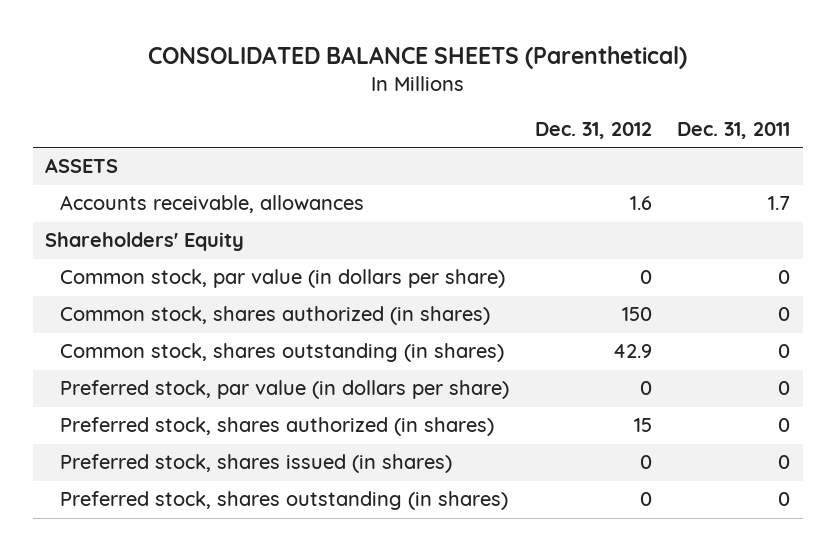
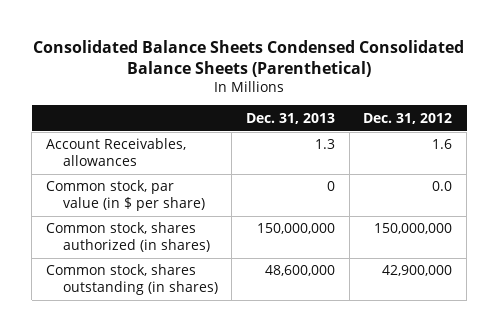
- CONSOLIDATED BALANCE SHEETS (Parenthetical)
+ Consolidated Balance Sheets Condensed Consolidated Balance Sheets (Parenthetical)
- | Dec. 31, 2012 | Dec. 31, 2011
+ | Dec. 31, 2013 | Dec. 31, 2012
- ASSETS
- Accounts receivable, allowances | 1.6 | 1.7
- Shareholders' Equity
- Common stock, par value (in dollars per share) | 0 | 0
- Common stock, shares authorized (in shares) | 150 | 0
- Common stock, shares outstanding (in shares) | 42.9 | 0
- Preferred stock, par value (in dollars per share) | 0 | 0
- Preferred stock, shares authorized (in shares) | 15 | 0
- Preferred stock, shares issued (in shares) | 0 | 0
- Preferred stock, shares outstanding (in shares) | 0 | 0
+ Account Receivables, allowances | 1.3 | 1.6
+ Common stock, par value (in $ per share) | 0 | 0.0
+ Common stock, shares authorized (in shares) | 150,000,000 | 150,000,000
+ Common stock, shares outstanding (in shares) | 48,600,000 | 42,900,000

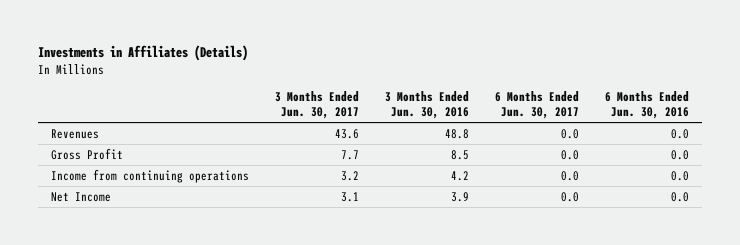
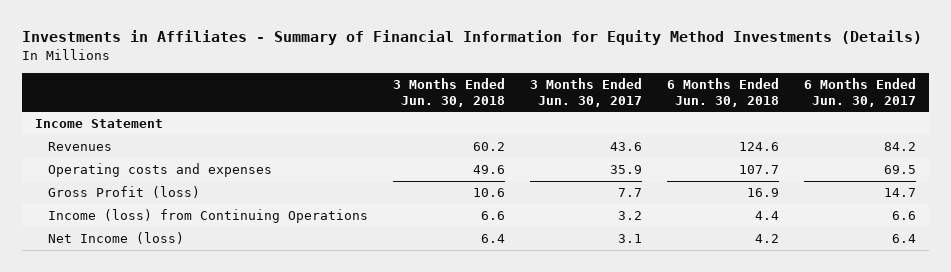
- Investments in Affiliates (Details)
+ Investments in Affiliates - Summary of Financial Information for Equity Method Investments (Details)
- | 3 Months Ended Jun. 30, 2017 | 3 Months Ended Jun. 30, 2016 | 6 Months Ended Jun. 30, 2017 | 6 Months Ended Jun. 30, 2016
+ | 3 Months Ended Jun. 30, 2018 | 3 Months Ended Jun. 30, 2017 | 6 Months Ended Jun. 30, 2018 | 6 Months Ended Jun. 30, 2017
- Revenues | 43.6 | 48.8 | 0.0 | 0.0
- Gross Profit | 7.7 | 8.5 | 0.0 | 0.0
- Income from continuing operations | 3.2 | 4.2 | 0.0 | 0.0
- Net Income | 3.1 | 3.9 | 0.0 | 0.0
+ Income Statement
+ Revenues | 60.2 | 43.6 | 124.6 | 84.2
+ Operating costs and expenses | 49.6 | 35.9 | 107.7 | 69.5
+ Gross Profit (loss) | 10.6 | 7.7 | 16.9 | 14.7
+ Income (loss) from Continuing Operations | 6.6 | 3.2 | 4.4 | 6.6
+ Net Income (loss) | 6.4 | 3.1 | 4.2 | 6.4

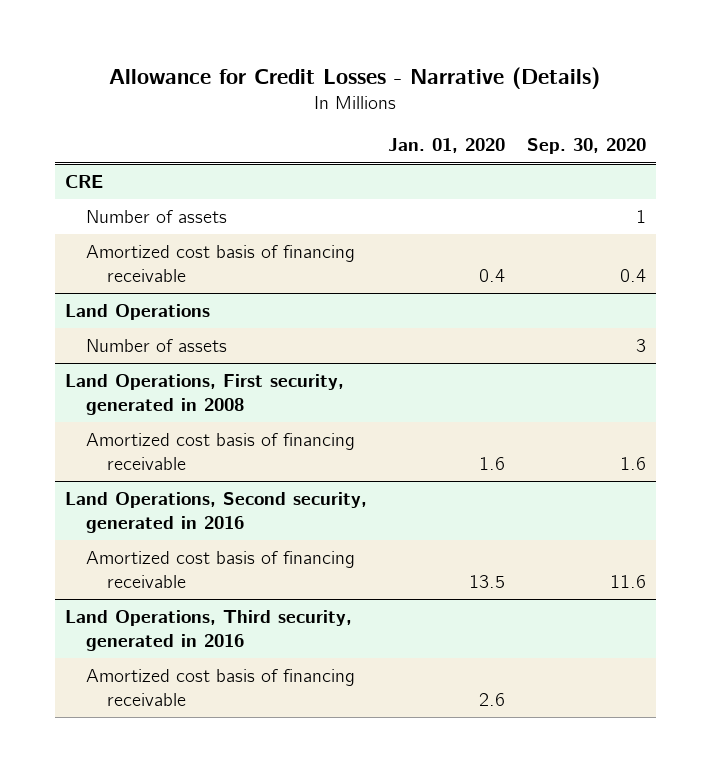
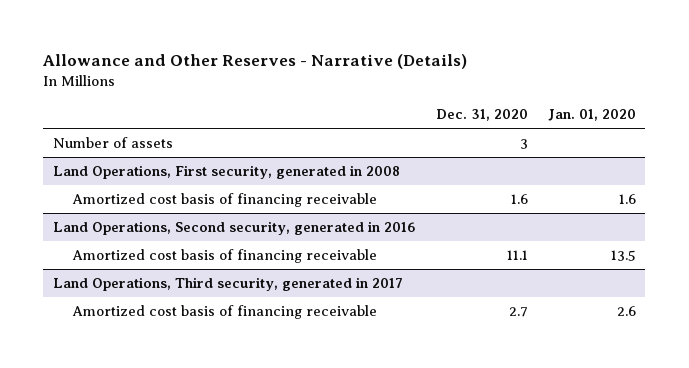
- Allowance for Credit Losses - Narrative (Details)
+ Allowance and Other Reserves - Narrative (Details)
- | Jan. 01, 2020 | Sep. 30, 2020
+ | Dec. 31, 2020 | Jan. 01, 2020
- CRE
- Amortized cost basis of financing receivable | 0.4 | 0.4
- Land Operations
- Number of assets | | 3
- Land Operations, Third security, generated in 2016
+ Land Operations, Third security, generated in 2017

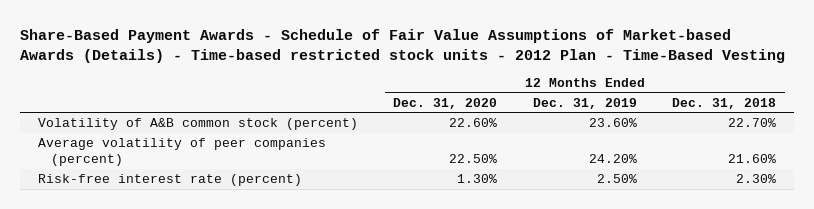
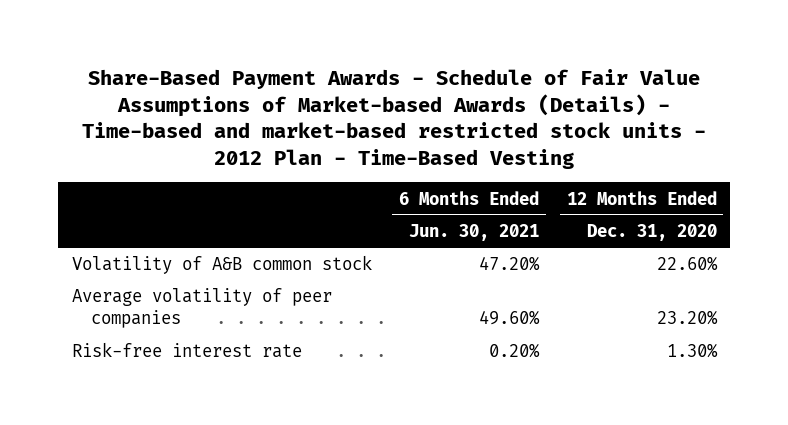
- Share-Based Payment Awards - Schedule of Fair Value Assumptions of Market-based Awards (Details) - Time-based restricted stock units - 2012 Plan - Time-Based Vesting
+ Share-Based Payment Awards - Schedule of Fair Value Assumptions of Market-based Awards (Details) - Time-based and market-based restricted stock units - 2012 Plan - Time-Based Vesting
- | 12 Months Ended Dec. 31, 2020 | 12 Months Ended Dec. 31, 2019 | 12 Months Ended Dec. 31, 2018
+ | 6 Months Ended Jun. 30, 2021 | 12 Months Ended Dec. 31, 2020
- Volatility of A&B common stock (percent) | 22.60% | 23.60% | 22.70%
- Average volatility of peer companies (percent) | 22.50% | 24.20% | 21.60%
- Risk-free interest rate (percent) | 1.30% | 2.50% | 2.30%
+ Volatility of A&B common stock | 47.20% | 22.60%
+ Average volatility of peer companies | 49.60% | 23.20%
+ Risk-free interest rate | 0.20% | 1.30%

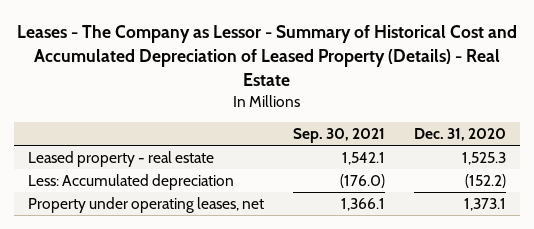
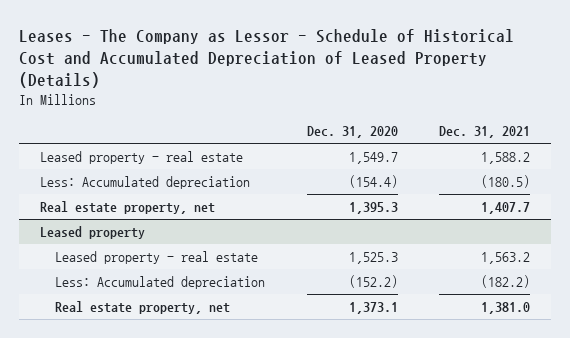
- Leases - The Company as Lessor - Summary of Historical Cost and Accumulated Depreciation of Leased Property (Details) - Real Estate
+ Leases - The Company as Lessor - Schedule of Historical Cost and Accumulated Depreciation of Leased Property (Details)
- | Sep. 30, 2021 | Dec. 31, 2020
+ | Dec. 31, 2020 | Dec. 31, 2021
+ Leased property - real estate | 1,549.7 | 1,588.2
+ Less: Accumulated depreciation | (154.4) | (180.5)
+ Real estate property, net | 1,395.3 | 1,407.7
+ Leased property
- Property under operating leases, net | 1,366.1 | 1,373.1
+ Real estate property, net | 1,373.1 | 1,381.0

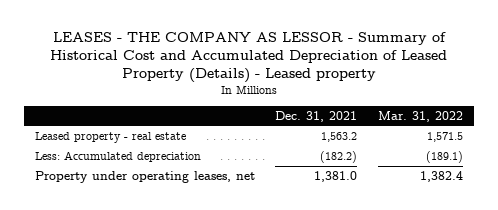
- Leases - The Company as Lessor - Schedule of Historical Cost and Accumulated Depreciation of Leased Property (Details)
+ LEASES - THE COMPANY AS LESSOR - Summary of Historical Cost and Accumulated Depreciation of Leased Property (Details) - Leased property
- | Dec. 31, 2020 | Dec. 31, 2021
+ | Dec. 31, 2021 | Mar. 31, 2022
- Leased property - real estate | 1,549.7 | 1,588.2
- Less: Accumulated depreciation | (154.4) | (180.5)
- Real estate property, net | 1,395.3 | 1,407.7
- Leased property
- Real estate property, net | 1,373.1 | 1,381.0
+ Property under operating leases, net | 1,381.0 | 1,382.4

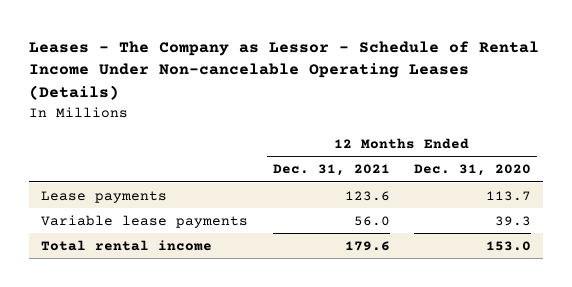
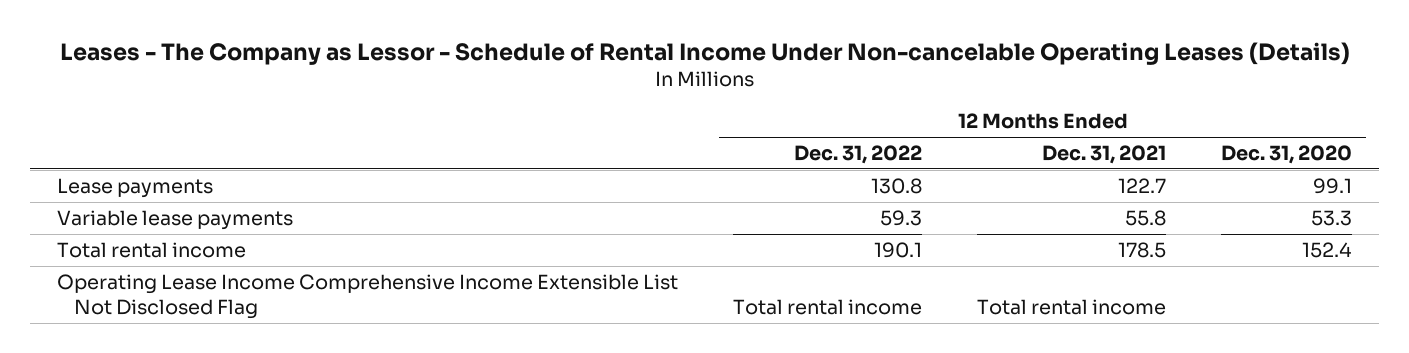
- | 12 Months Ended Dec. 31, 2021 | 12 Months Ended Dec. 31, 2020
+ | 12 Months Ended Dec. 31, 2022 | 12 Months Ended Dec. 31, 2021 | 12 Months Ended Dec. 31, 2020
- Lease payments | 123.6 | 113.7
- Variable lease payments | 56.0 | 39.3
- Total rental income | 179.6 | 153.0
+ Lease payments | 130.8 | 122.7 | 99.1
+ Variable lease payments | 59.3 | 55.8 | 53.3
+ Total rental income | 190.1 | 178.5 | 152.4
+ Operating Lease Income Comprehensive Income Extensible List Not Disclosed Flag | Total rental income | Total rental income |

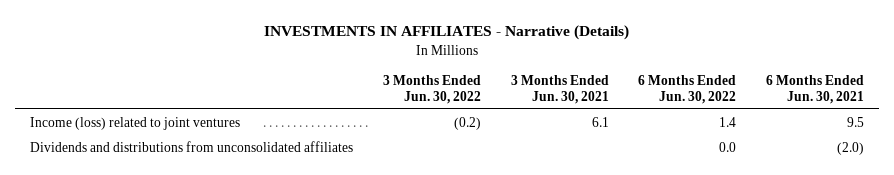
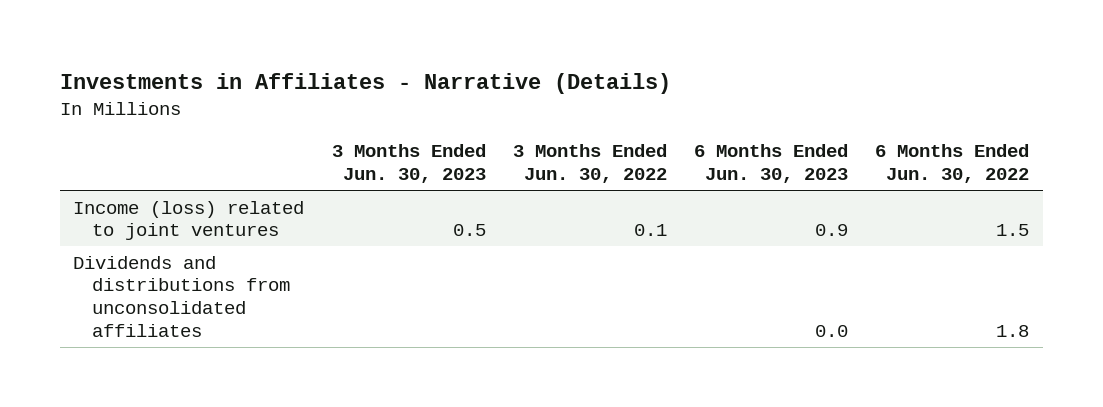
- INVESTMENTS IN AFFILIATES - Narrative (Details)
+ Investments in Affiliates - Narrative (Details)
- | 3 Months Ended Jun. 30, 2022 | 3 Months Ended Jun. 30, 2021 | 6 Months Ended Jun. 30, 2022 | 6 Months Ended Jun. 30, 2021
+ | 3 Months Ended Jun. 30, 2023 | 3 Months Ended Jun. 30, 2022 | 6 Months Ended Jun. 30, 2023 | 6 Months Ended Jun. 30, 2022
- Income (loss) related to joint ventures | (0.2) | 6.1 | 1.4 | 9.5
- Dividends and distributions from unconsolidated affiliates | | | 0.0 | (2.0)
+ Income (loss) related to joint ventures | 0.5 | 0.1 | 0.9 | 1.5
+ Dividends and distributions from unconsolidated affiliates | | | 0.0 | 1.8

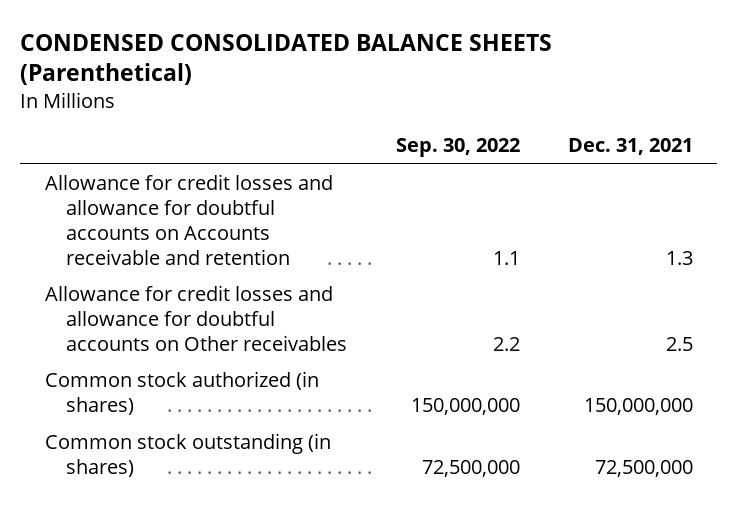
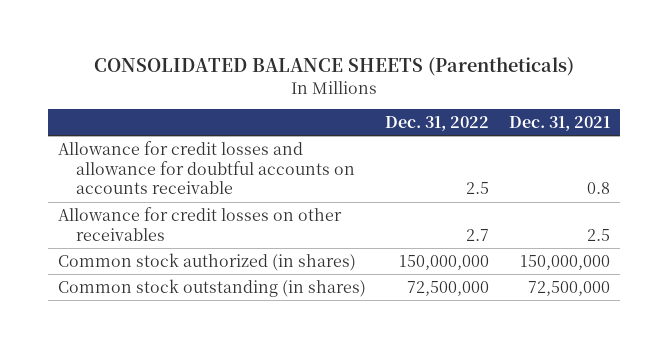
- CONDENSED CONSOLIDATED BALANCE SHEETS (Parenthetical)
+ CONSOLIDATED BALANCE SHEETS (Parentheticals)
- | Sep. 30, 2022 | Dec. 31, 2021
+ | Dec. 31, 2022 | Dec. 31, 2021
- Allowance for credit losses and allowance for doubtful accounts on Accounts receivable and retention | 1.1 | 1.3
- Allowance for credit losses and allowance for doubtful accounts on Other receivables | 2.2 | 2.5
+ Allowance for credit losses and allowance for doubtful accounts on accounts receivable | 2.5 | 0.8
+ Allowance for credit losses on other receivables | 2.7 | 2.5

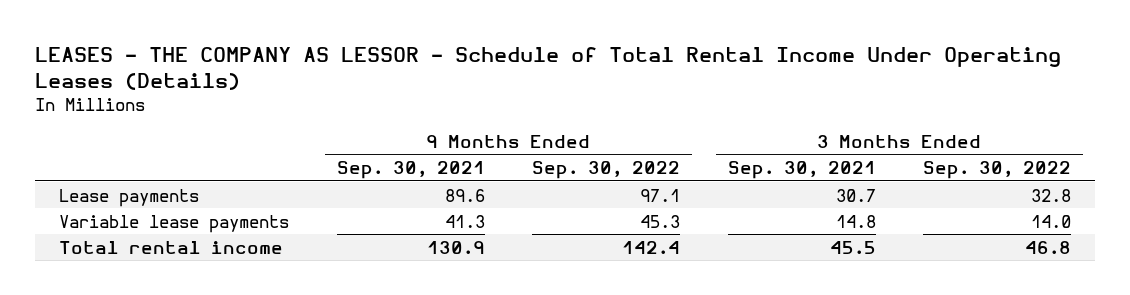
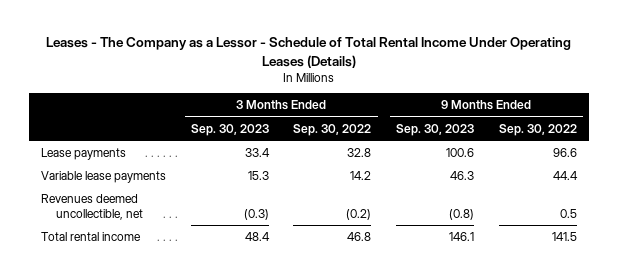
- LEASES - THE COMPANY AS LESSOR - Schedule of Total Rental Income Under Operating Leases (Details)
+ Leases - The Company as a Lessor - Schedule of Total Rental Income Under Operating Leases (Details)
- | 9 Months Ended Sep. 30, 2021 | 9 Months Ended Sep. 30, 2022 | 3 Months Ended Sep. 30, 2021 | 3 Months Ended Sep. 30, 2022
+ | 3 Months Ended Sep. 30, 2023 | 3 Months Ended Sep. 30, 2022 | 9 Months Ended Sep. 30, 2023 | 9 Months Ended Sep. 30, 2022
- Lease payments | 89.6 | 97.1 | 30.7 | 32.8
- Variable lease payments | 41.3 | 45.3 | 14.8 | 14.0
- Total rental income | 130.9 | 142.4 | 45.5 | 46.8
+ Lease payments | 33.4 | 32.8 | 100.6 | 96.6
+ Variable lease payments | 15.3 | 14.2 | 46.3 | 44.4
+ Revenues deemed uncollectible, net | (0.3) | (0.2) | (0.8) | 0.5
+ Total rental income | 48.4 | 46.8 | 146.1 | 141.5

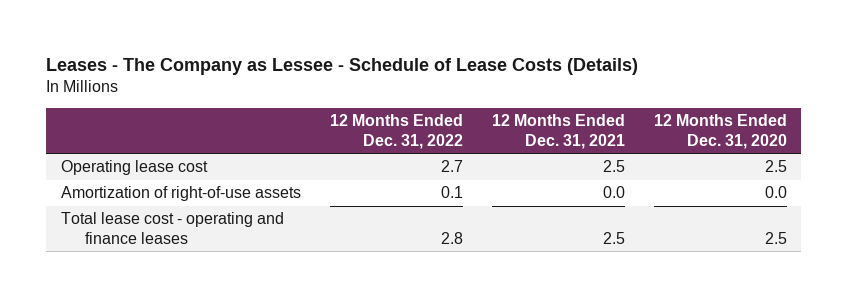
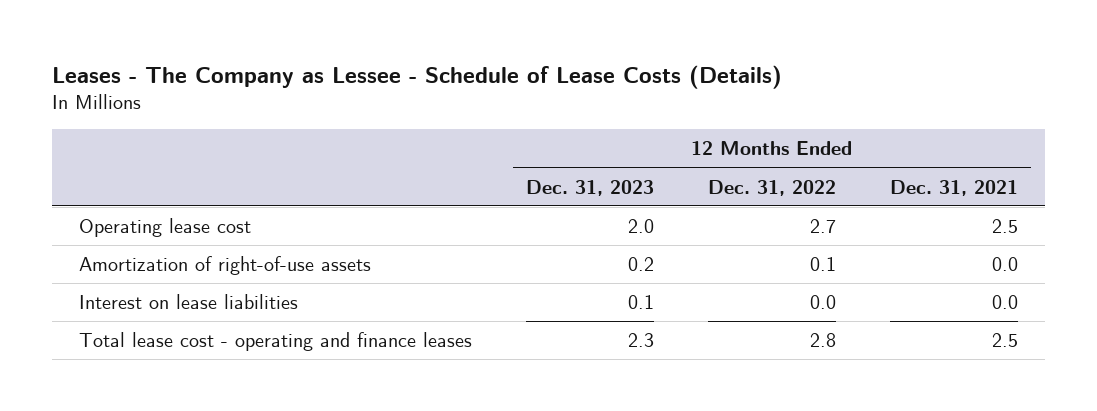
- | 12 Months Ended Dec. 31, 2022 | 12 Months Ended Dec. 31, 2021 | 12 Months Ended Dec. 31, 2020
+ | 12 Months Ended Dec. 31, 2023 | 12 Months Ended Dec. 31, 2022 | 12 Months Ended Dec. 31, 2021
+ Interest on lease liabilities | 0.1 | 0.0 | 0.0

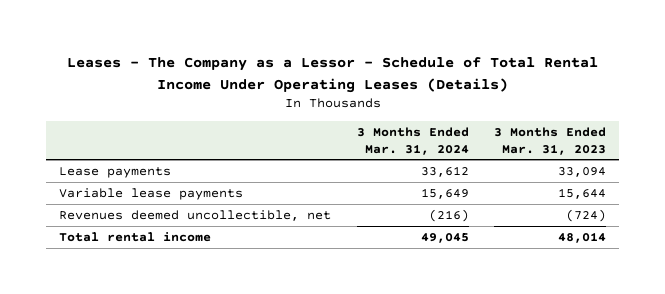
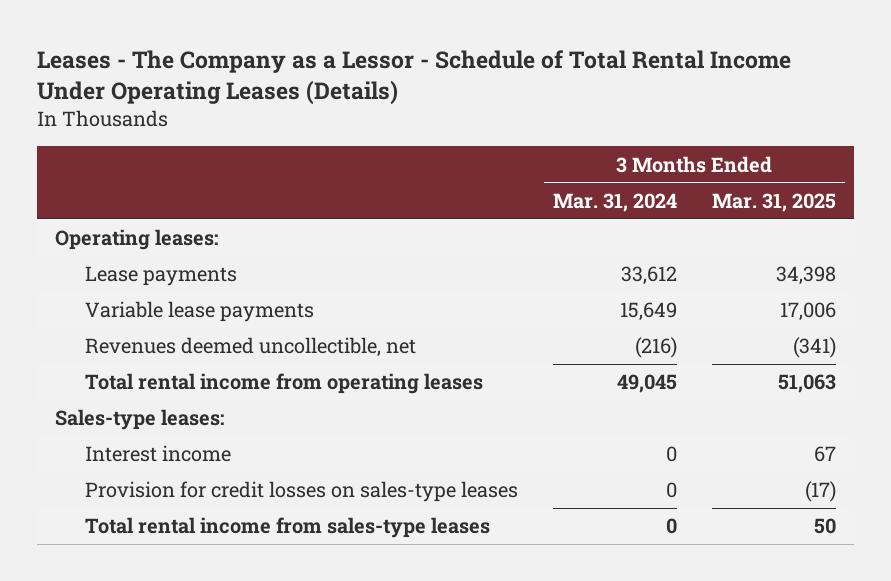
- | 3 Months Ended Mar. 31, 2024 | 3 Months Ended Mar. 31, 2023
+ | 3 Months Ended Mar. 31, 2024 | 3 Months Ended Mar. 31, 2025
+ Operating leases:
- Total rental income | 49,045 | 48,014
+ Total rental income from operating leases | 49,045 | 51,063
+ Sales-type leases:
+ Interest income | 0 | 67
+ Provision for credit losses on sales-type leases | 0 | (17)
+ Total rental income from sales-type leases | 0 | 50

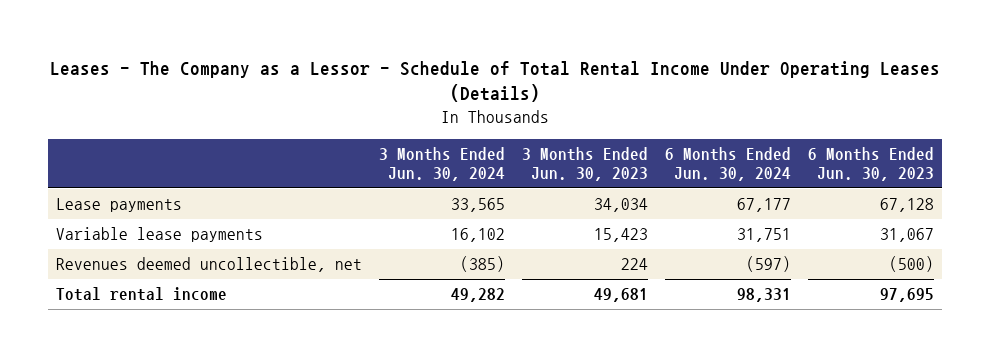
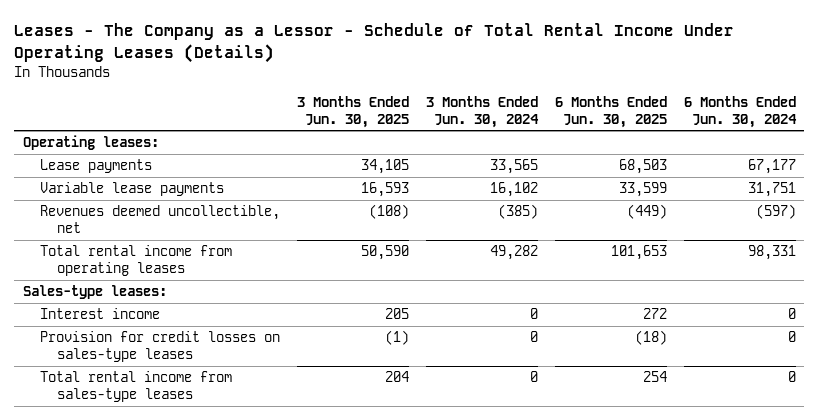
- | 3 Months Ended Jun. 30, 2024 | 3 Months Ended Jun. 30, 2023 | 6 Months Ended Jun. 30, 2024 | 6 Months Ended Jun. 30, 2023
+ | 3 Months Ended Jun. 30, 2025 | 3 Months Ended Jun. 30, 2024 | 6 Months Ended Jun. 30, 2025 | 6 Months Ended Jun. 30, 2024
+ Operating leases:
- Total rental income | 49,282 | 49,681 | 98,331 | 97,695
+ Total rental income from operating leases | 50,590 | 49,282 | 101,653 | 98,331
+ Sales-type leases:
+ Interest income | 205 | 0 | 272 | 0
+ Provision for credit losses on sales-type leases | (1) | 0 | (18) | 0
+ Total rental income from sales-type leases | 204 | 0 | 254 | 0

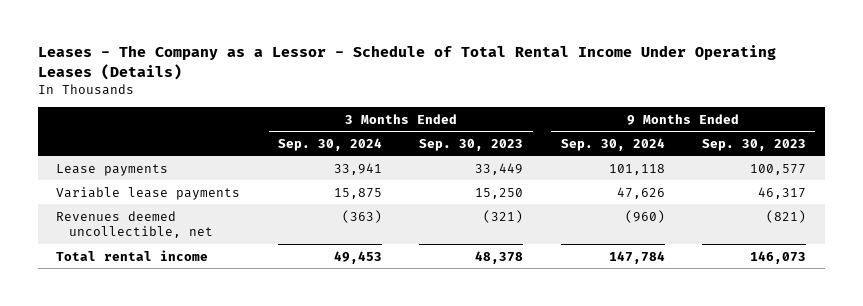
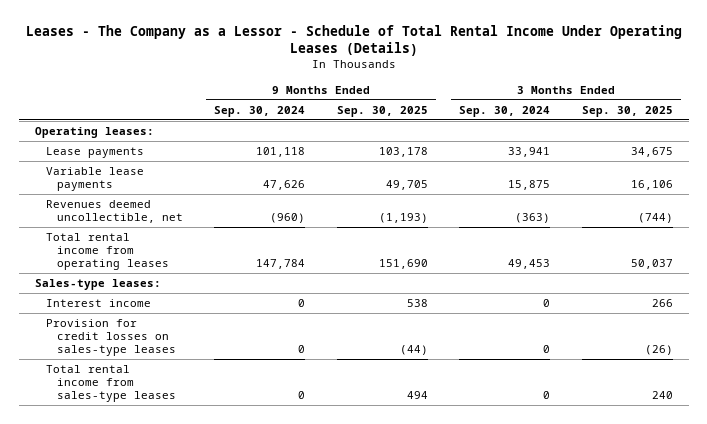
- | 3 Months Ended Sep. 30, 2024 | 3 Months Ended Sep. 30, 2023 | 9 Months Ended Sep. 30, 2024 | 9 Months Ended Sep. 30, 2023
+ | 9 Months Ended Sep. 30, 2024 | 9 Months Ended Sep. 30, 2025 | 3 Months Ended Sep. 30, 2024 | 3 Months Ended Sep. 30, 2025
+ Operating leases:
- Total rental income | 49,453 | 48,378 | 147,784 | 146,073
+ Total rental income from operating leases | 147,784 | 151,690 | 49,453 | 50,037
+ Sales-type leases:
+ Interest income | 0 | 538 | 0 | 266
+ Provision for credit losses on sales-type leases | 0 | (44) | 0 | (26)
+ Total rental income from sales-type leases | 0 | 494 | 0 | 240

